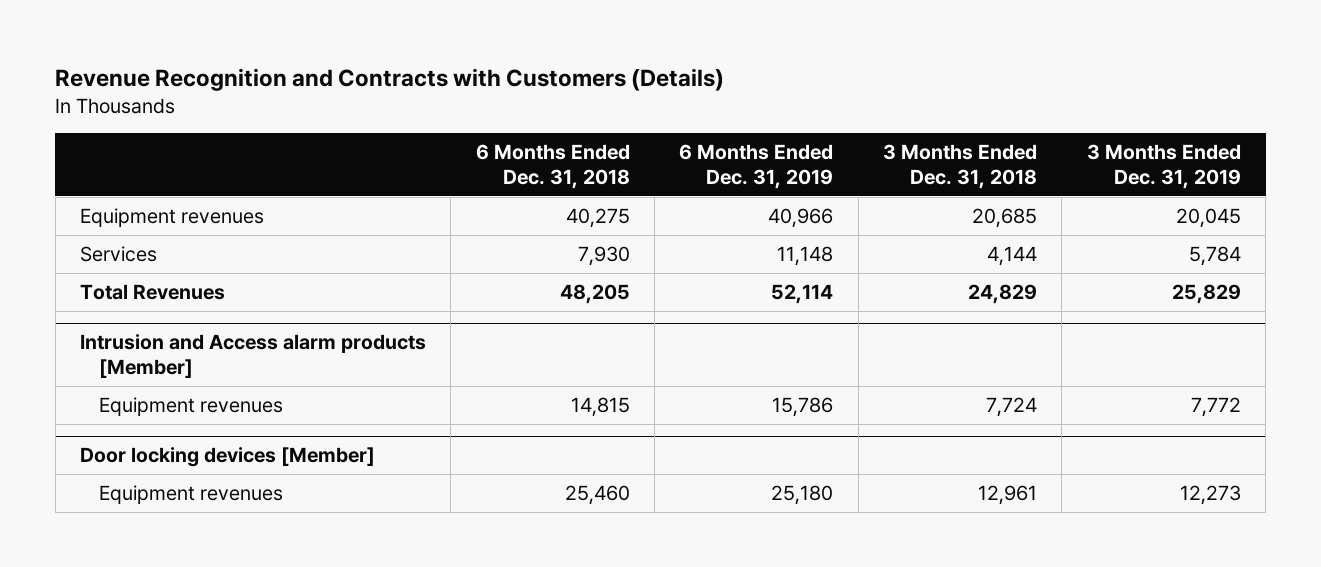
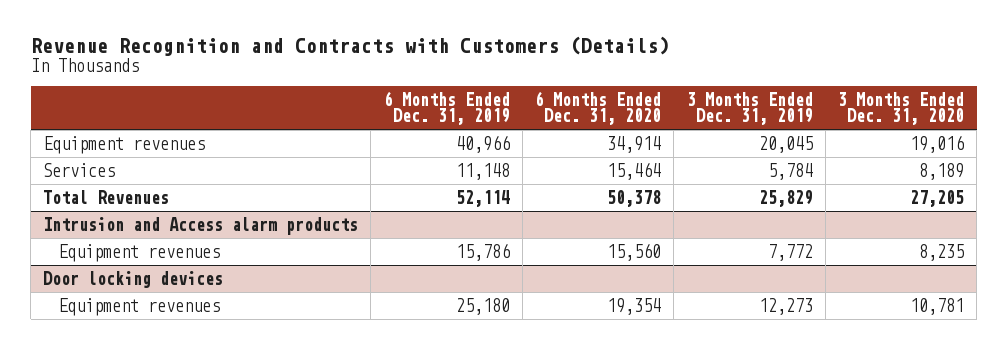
- | 6 Months Ended Dec. 31, 2018 | 6 Months Ended Dec. 31, 2019 | 3 Months Ended Dec. 31, 2018 | 3 Months Ended Dec. 31, 2019
+ | 6 Months Ended Dec. 31, 2019 | 6 Months Ended Dec. 31, 2020 | 3 Months Ended Dec. 31, 2019 | 3 Months Ended Dec. 31, 2020
- Intrusion and Access alarm products [Member]
+ Intrusion and Access alarm products
- Door locking devices [Member]
+ Door locking devices

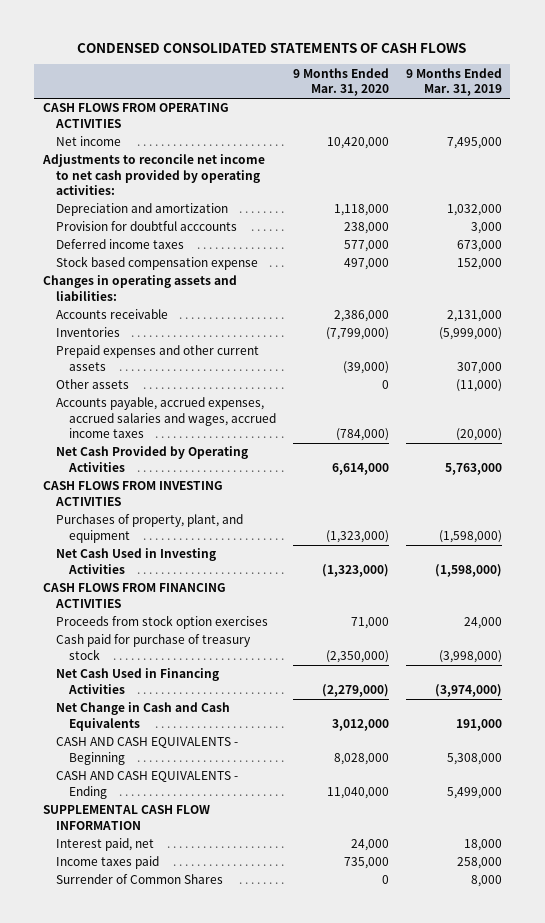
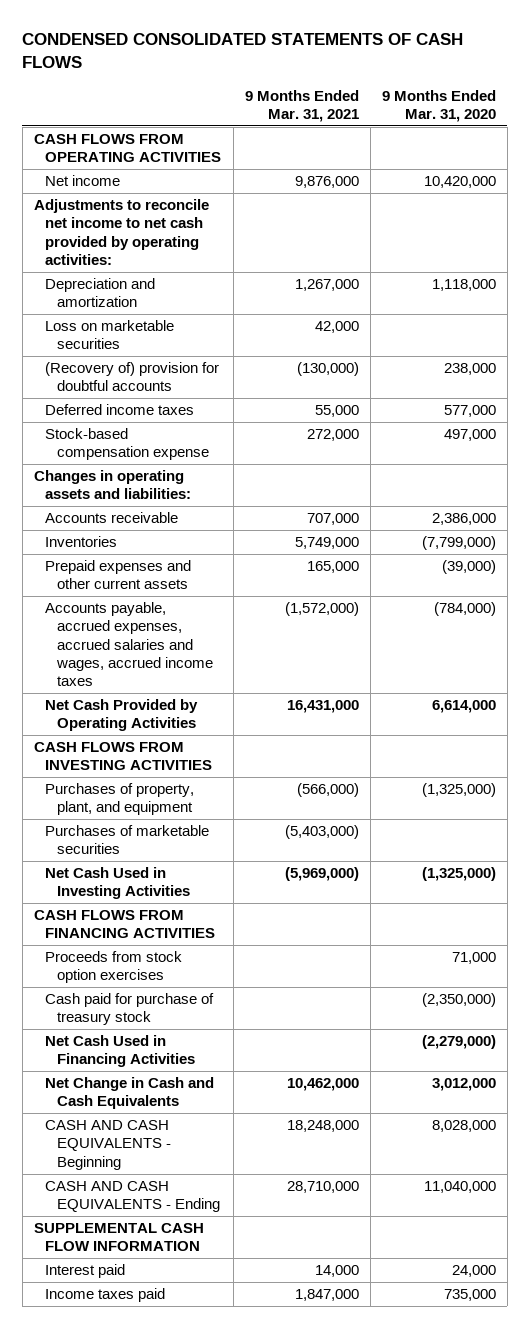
- | 9 Months Ended Mar. 31, 2020 | 9 Months Ended Mar. 31, 2019
+ | 9 Months Ended Mar. 31, 2021 | 9 Months Ended Mar. 31, 2020
- Provision for doubtful acccounts | 238,000 | 3,000
+ Loss on marketable securities | 42,000 |
+ (Recovery of) provision for doubtful accounts | (130,000) | 238,000
- Stock based compensation expense | 497,000 | 152,000
+ Stock-based compensation expense | 272,000 | 497,000
- Other assets | 0 | (11,000)
- Purchases of property, plant, and equipment | (1,323,000) | (1,598,000)
- Net Cash Used in Investing Activities | (1,323,000) | (1,598,000)
+ Purchases of property, plant, and equipment | (566,000) | (1,325,000)
+ Purchases of marketable securities | (5,403,000) |
+ Net Cash Used in Investing Activities | (5,969,000) | (1,325,000)
- Interest paid, net | 24,000 | 18,000
+ Interest paid | 14,000 | 24,000
- Surrender of Common Shares | 0 | 8,000

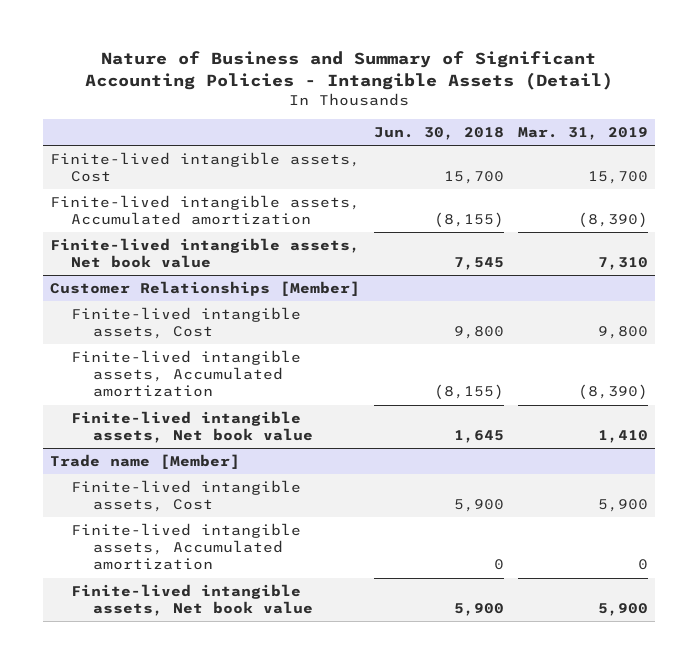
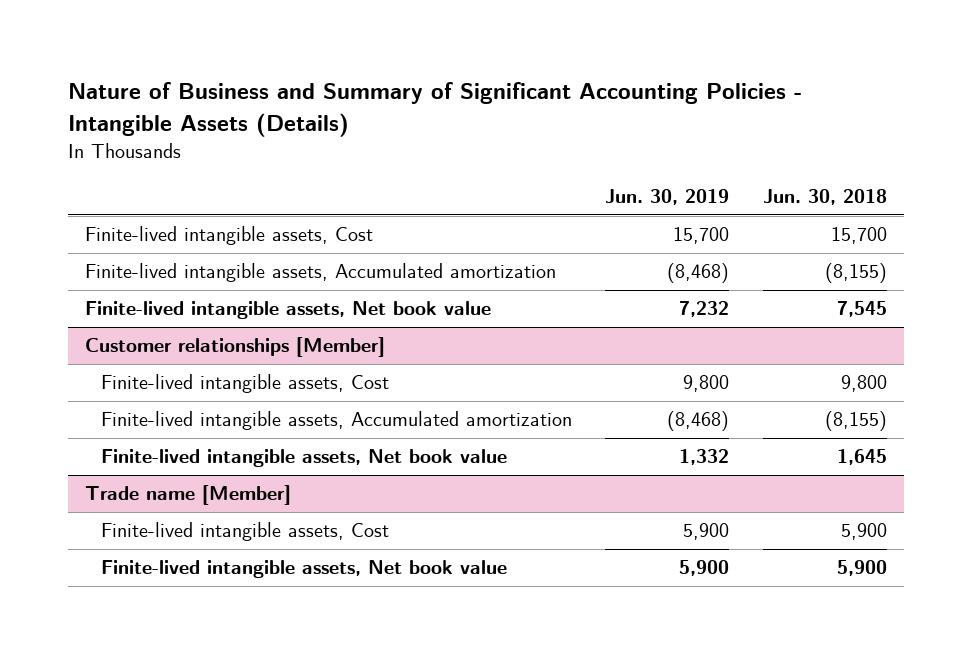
- Nature of Business and Summary of Significant Accounting Policies - Intangible Assets (Detail)
+ Nature of Business and Summary of Significant Accounting Policies - Intangible Assets (Details)
- | Jun. 30, 2018 | Mar. 31, 2019
+ | Jun. 30, 2019 | Jun. 30, 2018
- Customer Relationships [Member]
+ Customer relationships [Member]
@ Trade name [Member]
- Finite-lived intangible assets, Accumulated amortization | 0 | 0

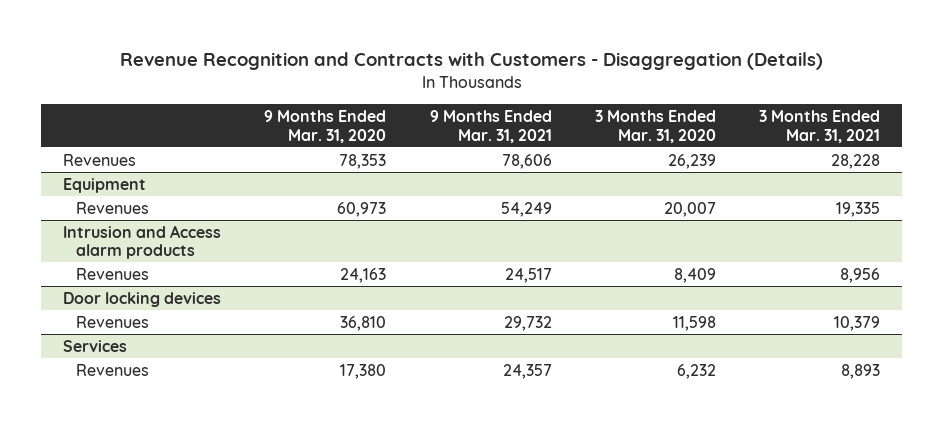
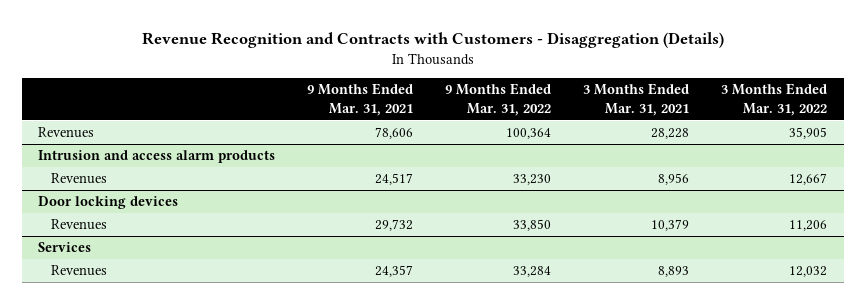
- | 9 Months Ended Mar. 31, 2020 | 9 Months Ended Mar. 31, 2021 | 3 Months Ended Mar. 31, 2020 | 3 Months Ended Mar. 31, 2021
+ | 9 Months Ended Mar. 31, 2021 | 9 Months Ended Mar. 31, 2022 | 3 Months Ended Mar. 31, 2021 | 3 Months Ended Mar. 31, 2022
- Equipment
- Revenues | 60,973 | 54,249 | 20,007 | 19,335
- Intrusion and Access alarm products
+ Intrusion and access alarm products

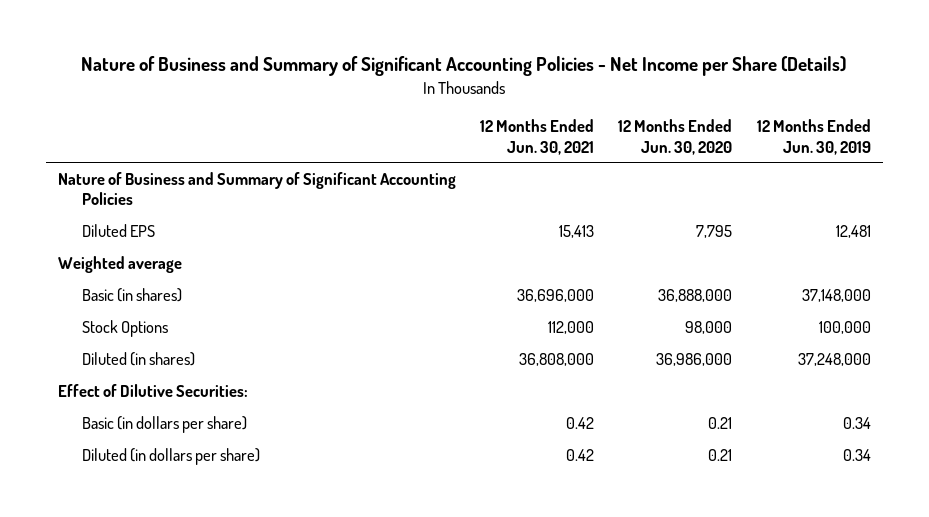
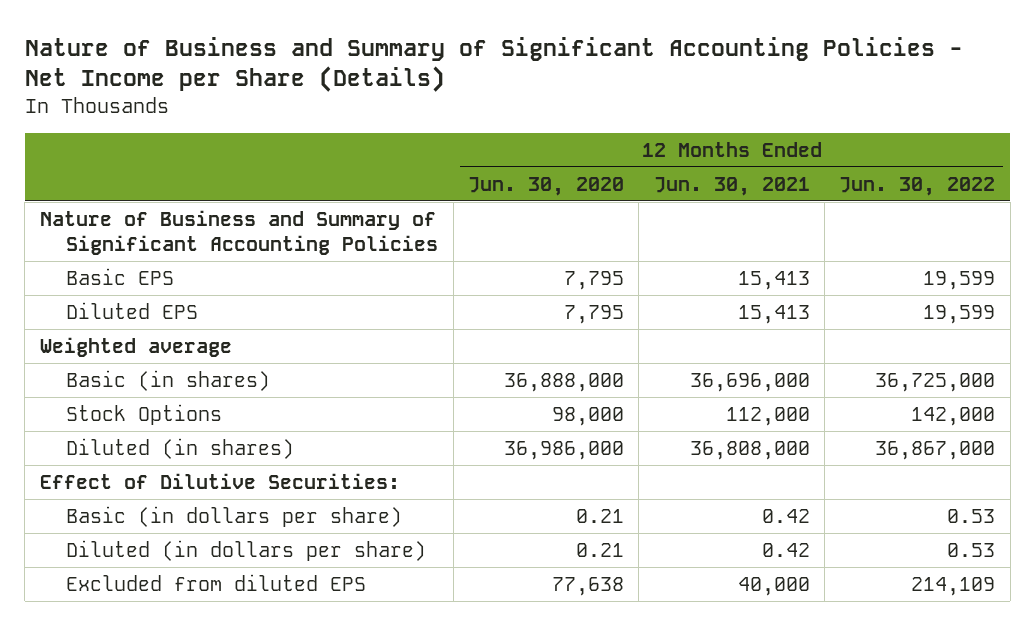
- | 12 Months Ended Jun. 30, 2021 | 12 Months Ended Jun. 30, 2020 | 12 Months Ended Jun. 30, 2019
+ | 12 Months Ended Jun. 30, 2020 | 12 Months Ended Jun. 30, 2021 | 12 Months Ended Jun. 30, 2022
+ Basic EPS | 7,795 | 15,413 | 19,599
+ Excluded from diluted EPS | 77,638 | 40,000 | 214,109

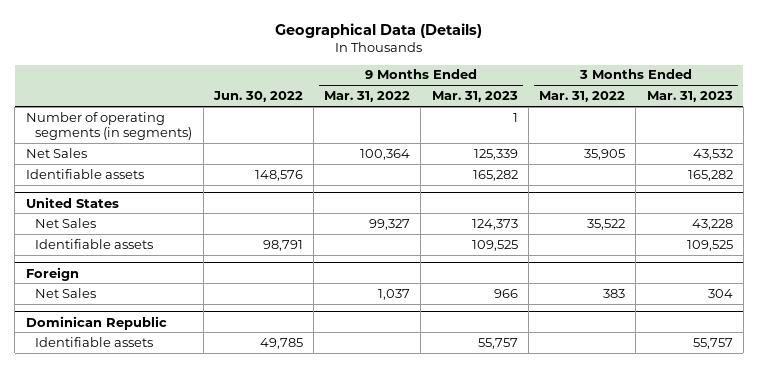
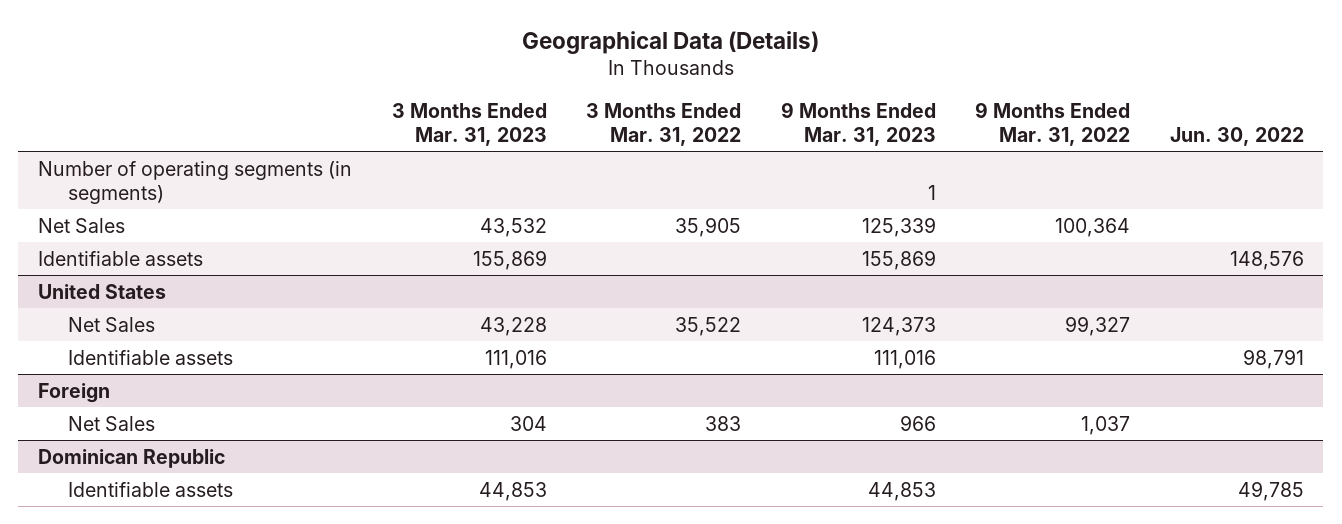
- | Jun. 30, 2022 | 9 Months Ended Mar. 31, 2022 | 9 Months Ended Mar. 31, 2023 | 3 Months Ended Mar. 31, 2022 | 3 Months Ended Mar. 31, 2023
+ | 3 Months Ended Mar. 31, 2023 | 3 Months Ended Mar. 31, 2022 | 9 Months Ended Mar. 31, 2023 | 9 Months Ended Mar. 31, 2022 | Jun. 30, 2022
- Identifiable assets | 148,576 | | 165,282 | | 165,282
+ Identifiable assets | 155,869 | | 155,869 | | 148,576
@ United States
- Identifiable assets | 98,791 | | 109,525 | | 109,525
+ Identifiable assets | 111,016 | | 111,016 | | 98,791
@ Dominican Republic
- Identifiable assets | 49,785 | | 55,757 | | 55,757
+ Identifiable assets | 44,853 | | 44,853 | | 49,785

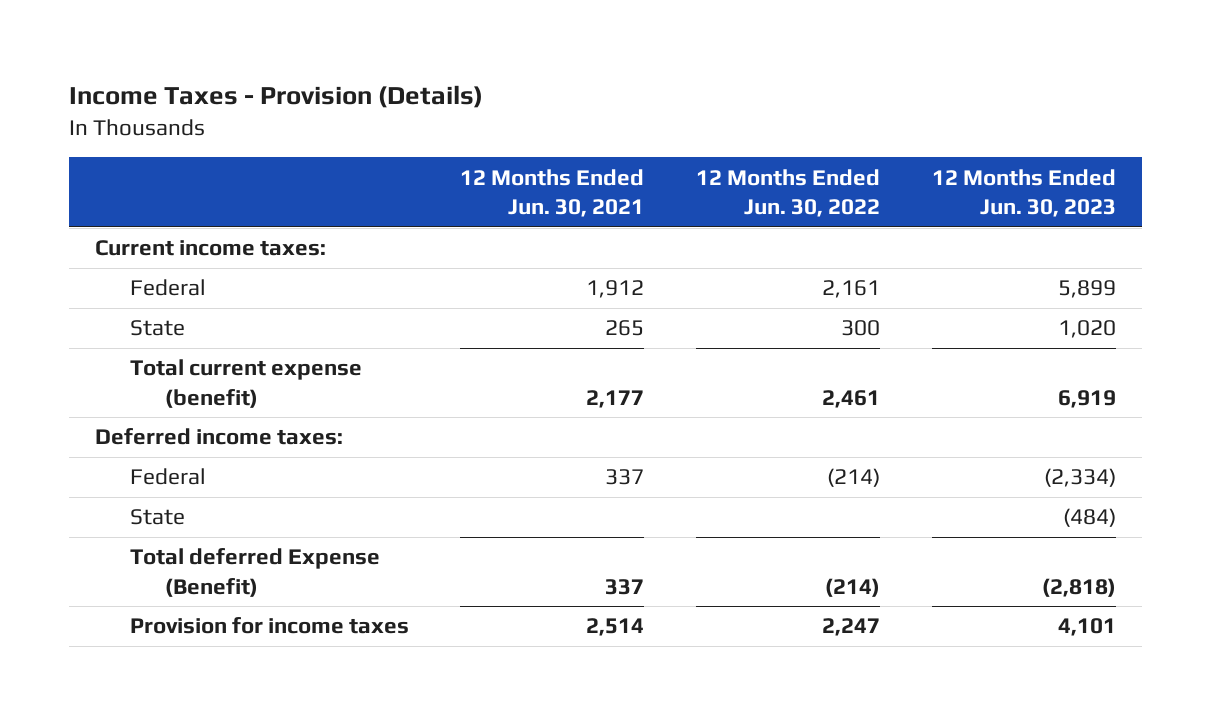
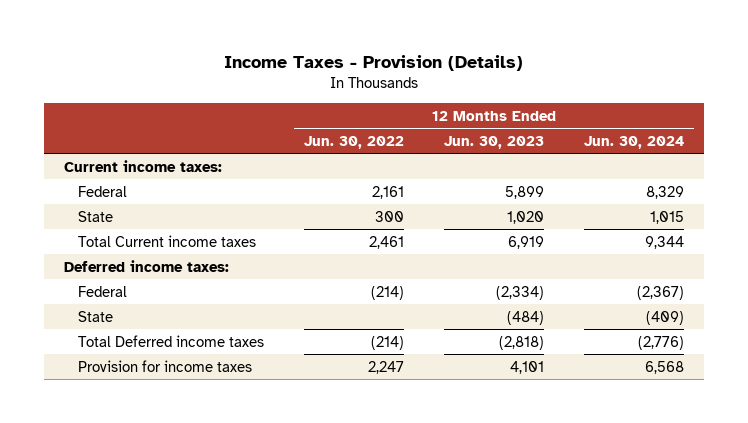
- | 12 Months Ended Jun. 30, 2021 | 12 Months Ended Jun. 30, 2022 | 12 Months Ended Jun. 30, 2023
+ | 12 Months Ended Jun. 30, 2022 | 12 Months Ended Jun. 30, 2023 | 12 Months Ended Jun. 30, 2024
- Total current expense (benefit) | 2,177 | 2,461 | 6,919
+ Total Current income taxes | 2,461 | 6,919 | 9,344
- Total deferred Expense (Benefit) | 337 | (214) | (2,818)
+ Total Deferred income taxes | (214) | (2,818) | (2,776)

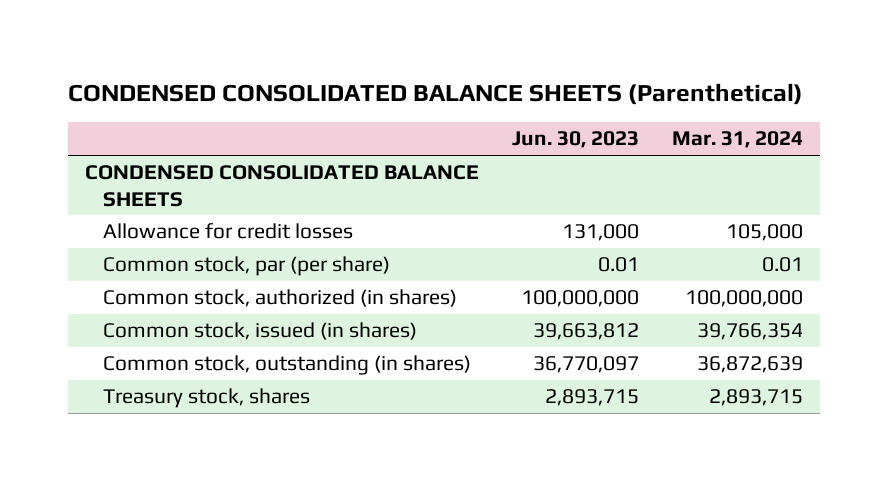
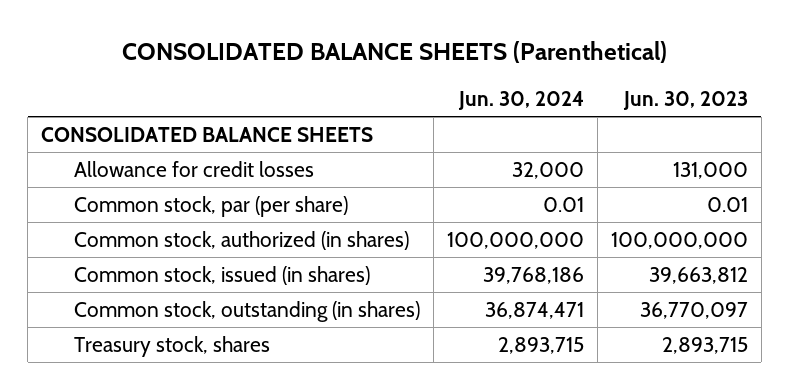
- CONDENSED CONSOLIDATED BALANCE SHEETS (Parenthetical)
+ CONSOLIDATED BALANCE SHEETS (Parenthetical)
- | Jun. 30, 2023 | Mar. 31, 2024
+ | Jun. 30, 2024 | Jun. 30, 2023
- CONDENSED CONSOLIDATED BALANCE SHEETS
+ CONSOLIDATED BALANCE SHEETS

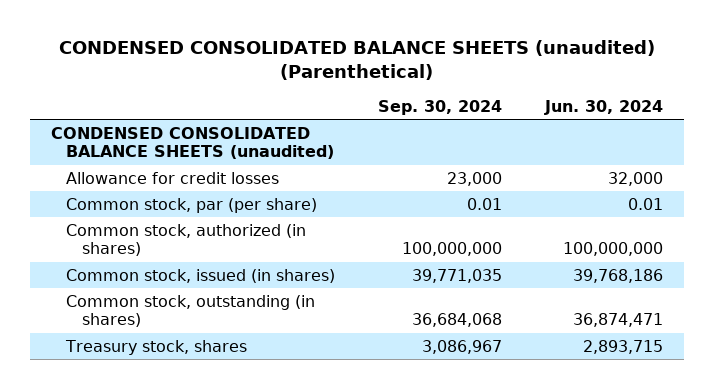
- CONSOLIDATED BALANCE SHEETS (Parenthetical)
+ CONDENSED CONSOLIDATED BALANCE SHEETS (unaudited) (Parenthetical)
- | Jun. 30, 2024 | Jun. 30, 2023
+ | Sep. 30, 2024 | Jun. 30, 2024
- CONSOLIDATED BALANCE SHEETS
+ CONDENSED CONSOLIDATED BALANCE SHEETS (unaudited)

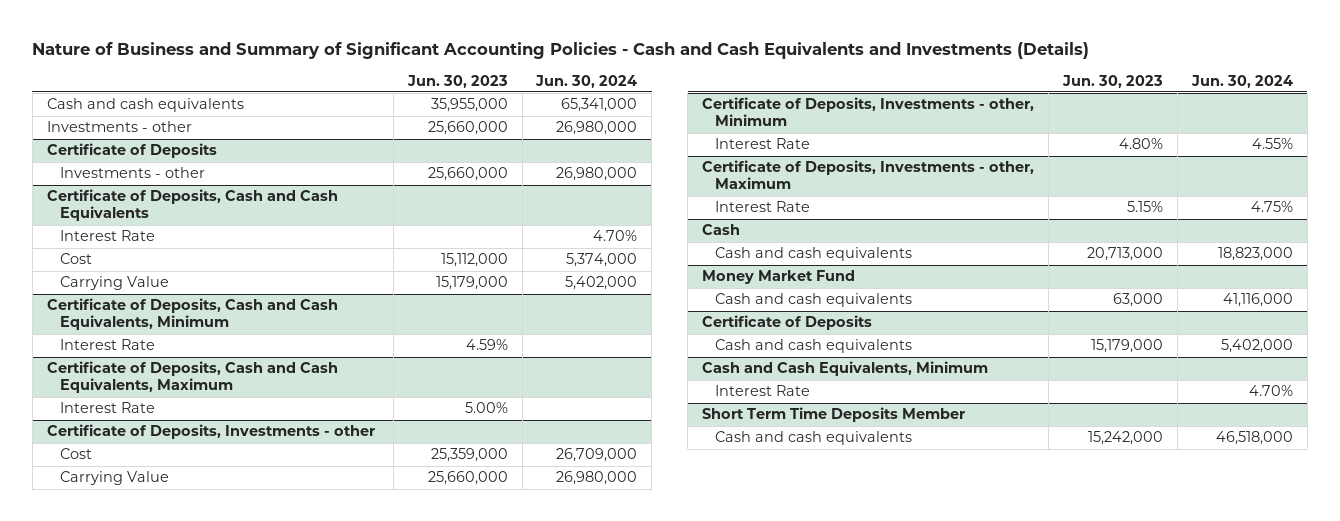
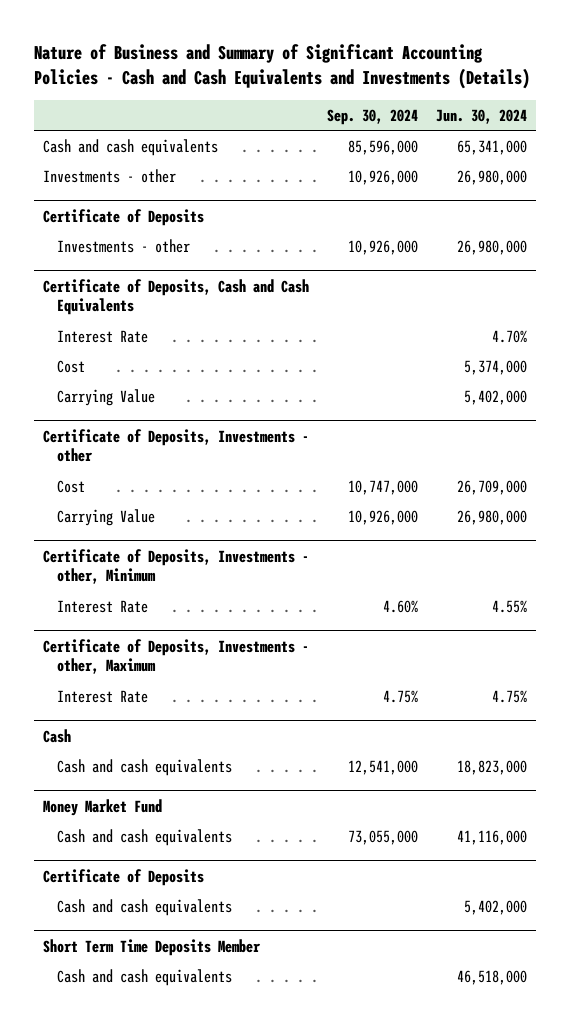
- | Jun. 30, 2023 | Jun. 30, 2024
+ | Sep. 30, 2024 | Jun. 30, 2024
- Certificate of Deposits, Cash and Cash Equivalents, Minimum
- Interest Rate | 4.59% |
- Certificate of Deposits, Cash and Cash Equivalents, Maximum
- Interest Rate | 5.00% |
- Cash and Cash Equivalents, Minimum
- Interest Rate | | 4.70%

